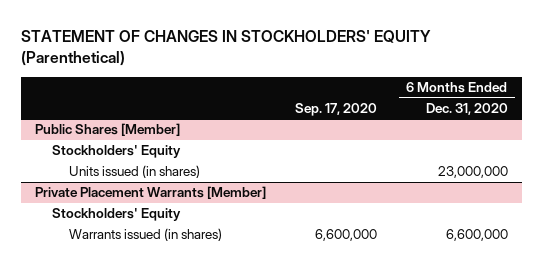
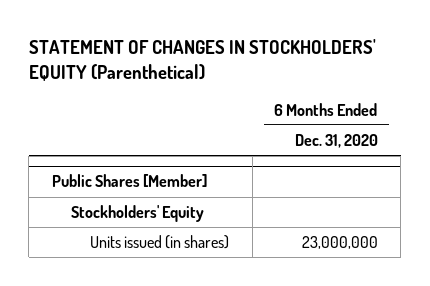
- | Sep. 17, 2020 | 6 Months Ended Dec. 31, 2020
+ | 6 Months Ended Dec. 31, 2020
- Private Placement Warrants [Member]
- Stockholders' Equity
- Warrants issued (in shares) | 6,600,000 | 6,600,000

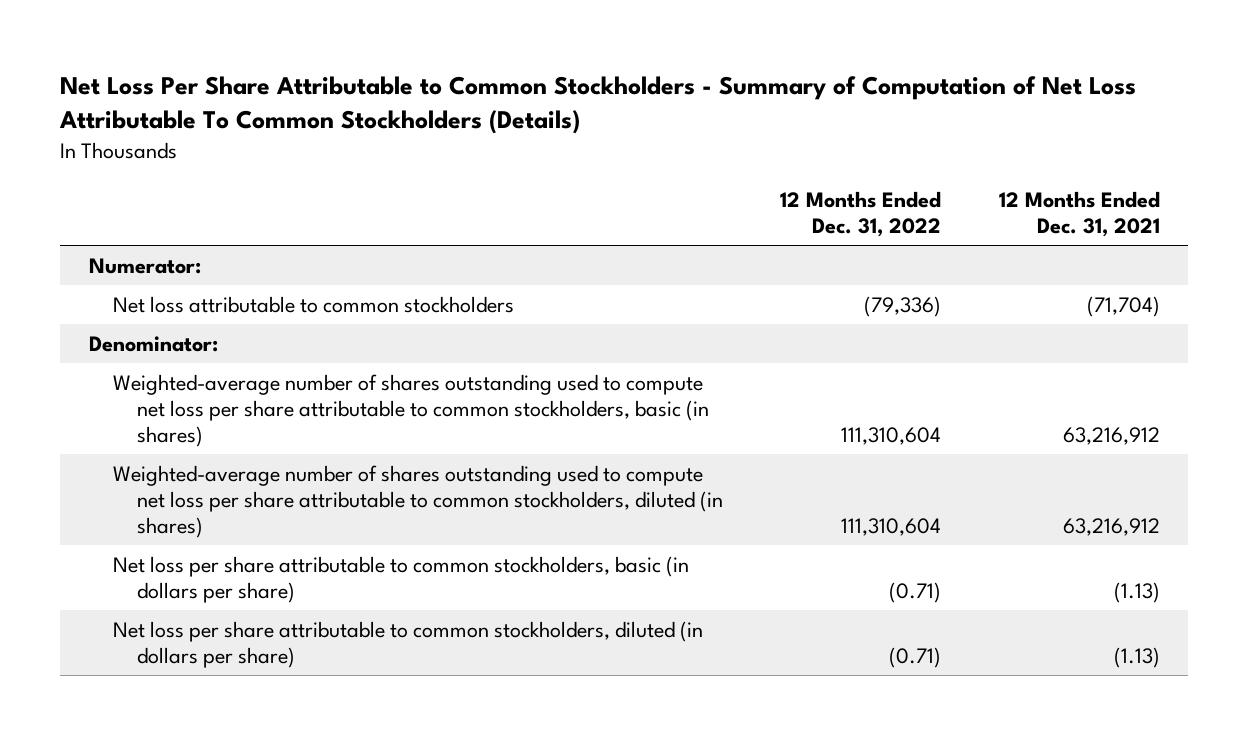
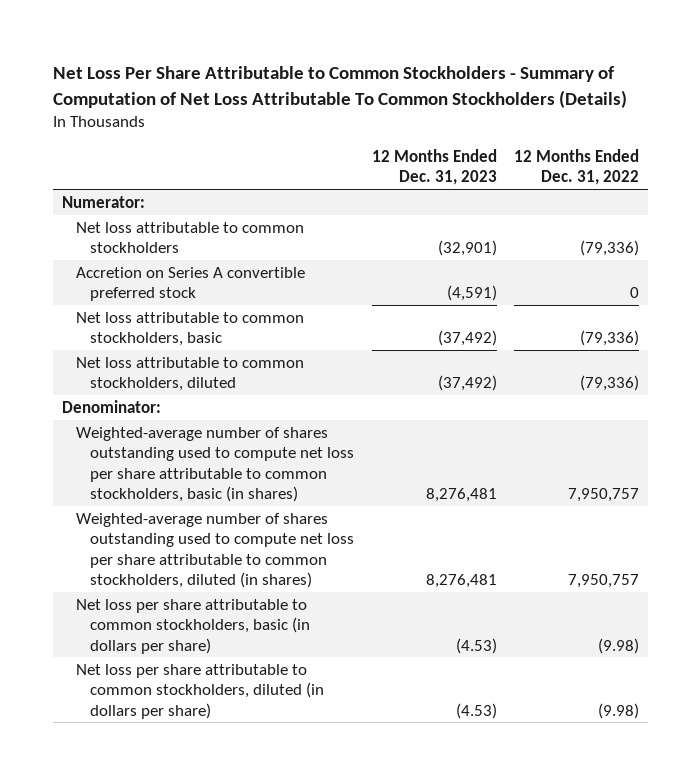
- | 12 Months Ended Dec. 31, 2022 | 12 Months Ended Dec. 31, 2021
+ | 12 Months Ended Dec. 31, 2023 | 12 Months Ended Dec. 31, 2022
+ Accretion on Series A convertible preferred stock | (4,591) | 0
+ Net loss attributable to common stockholders, basic | (37,492) | (79,336)
+ Net loss attributable to common stockholders, diluted | (37,492) | (79,336)
- Weighted-average number of shares outstanding used to compute net loss per share attributable to common stockholders, basic (in shares) | 111,310,604 | 63,216,912
- Weighted-average number of shares outstanding used to compute net loss per share attributable to common stockholders, diluted (in shares) | 111,310,604 | 63,216,912
- Net loss per share attributable to common stockholders, basic (in dollars per share) | (0.71) | (1.13)
- Net loss per share attributable to common stockholders, diluted (in dollars per share) | (0.71) | (1.13)
+ Weighted-average number of shares outstanding used to compute net loss per share attributable to common stockholders, basic (in shares) | 8,276,481 | 7,950,757
+ Weighted-average number of shares outstanding used to compute net loss per share attributable to common stockholders, diluted (in shares) | 8,276,481 | 7,950,757
+ Net loss per share attributable to common stockholders, basic (in dollars per share) | (4.53) | (9.98)
+ Net loss per share attributable to common stockholders, diluted (in dollars per share) | (4.53) | (9.98)

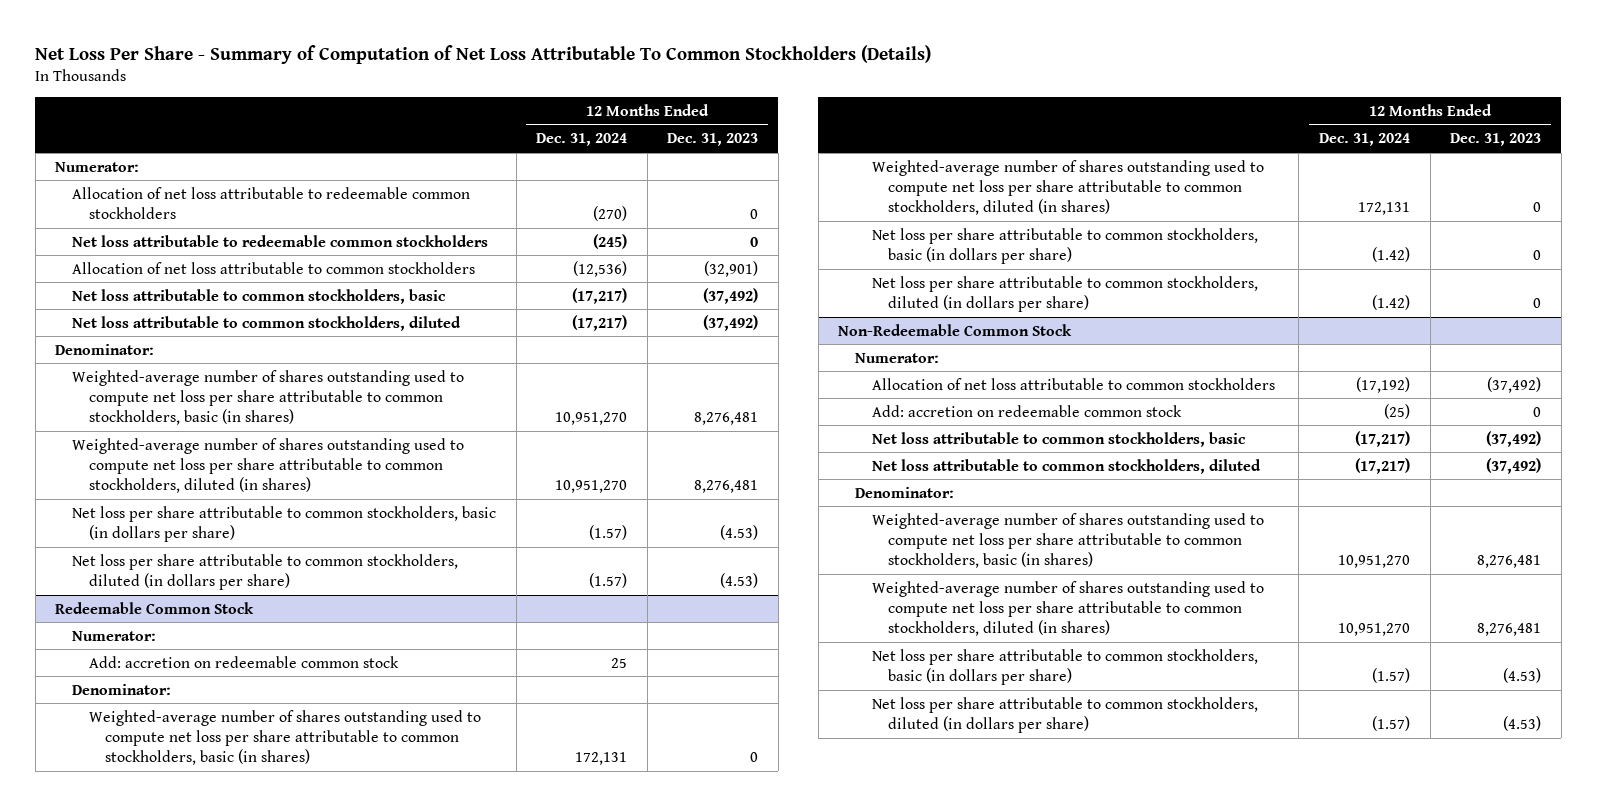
- Net Loss Per Share Attributable to Common Stockholders - Summary of Computation of Net Loss Attributable To Common Stockholders (Details)
+ Net Loss Per Share - Summary of Computation of Net Loss Attributable To Common Stockholders (Details)
- | 12 Months Ended Dec. 31, 2023 | 12 Months Ended Dec. 31, 2022
+ | 12 Months Ended Dec. 31, 2024 | 12 Months Ended Dec. 31, 2023
- Net loss attributable to common stockholders | (32,901) | (79,336)
- Accretion on Series A convertible preferred stock | (4,591) | 0
+ Allocation of net loss attributable to redeemable common stockholders | (270) | 0
+ Net loss attributable to redeemable common stockholders | (245) | 0
+ Allocation of net loss attributable to common stockholders | (12,536) | (32,901)
+ Redeemable Common Stock
+ Numerator:
+ Add: accretion on redeemable common stock | 25 |
+ Denominator:
+ Weighted-average number of shares outstanding used to compute net loss per share attributable to common stockholders, basic (in shares) | 172,131 | 0
+ Weighted-average number of shares outstanding used to compute net loss per share attributable to common stockholders, diluted (in shares) | 172,131 | 0
+ Net loss per share attributable to common stockholders, basic (in dollars per share) | (1.42) | 0
+ Net loss per share attributable to common stockholders, diluted (in dollars per share) | (1.42) | 0
+ Non-Redeemable Common Stock
+ Numerator:
+ Allocation of net loss attributable to common stockholders | (17,192) | (37,492)
+ Add: accretion on redeemable common stock | (25) | 0
+ Net loss attributable to common stockholders, basic | (17,217) | (37,492)
+ Net loss attributable to common stockholders, diluted | (17,217) | (37,492)
+ Denominator:
+ Weighted-average number of shares outstanding used to compute net loss per share attributable to common stockholders, basic (in shares) | 10,951,270 | 8,276,481
+ Weighted-average number of shares outstanding used to compute net loss per share attributable to common stockholders, diluted (in shares) | 10,951,270 | 8,276,481
+ Net loss per share attributable to common stockholders, basic (in dollars per share) | (1.57) | (4.53)
+ Net loss per share attributable to common stockholders, diluted (in dollars per share) | (1.57) | (4.53)

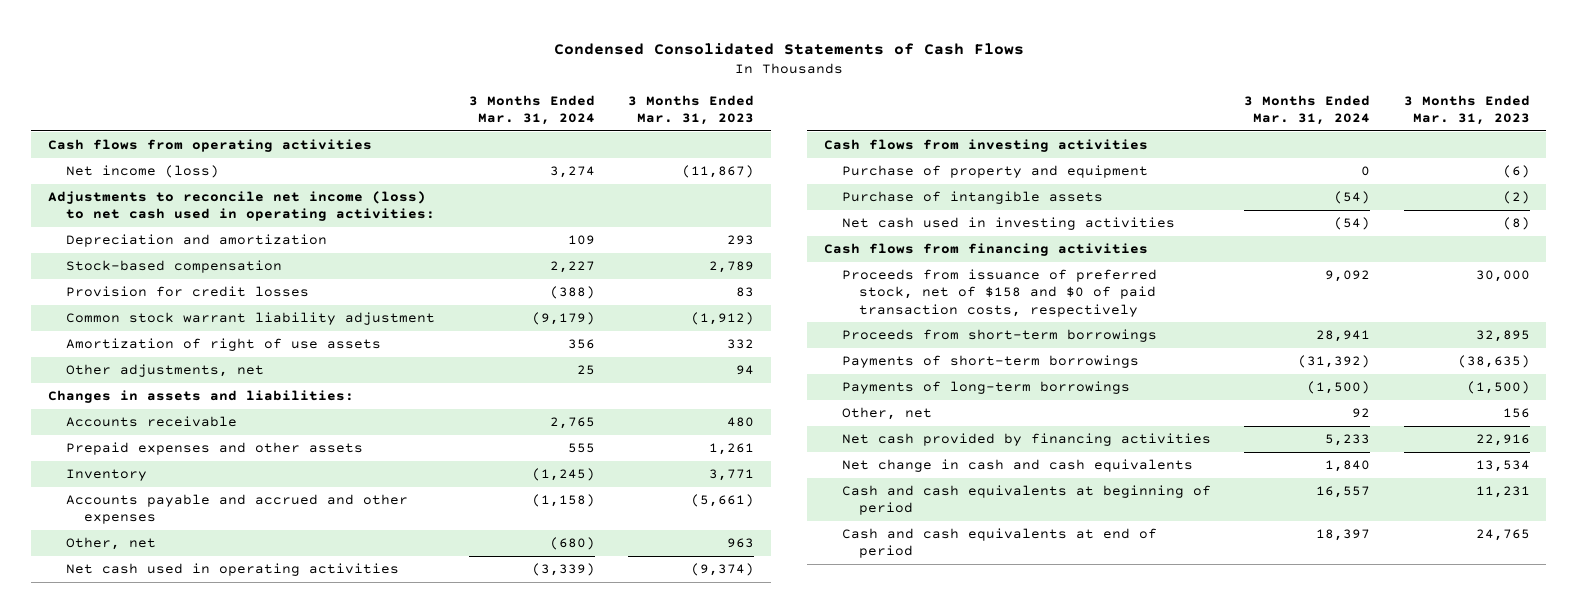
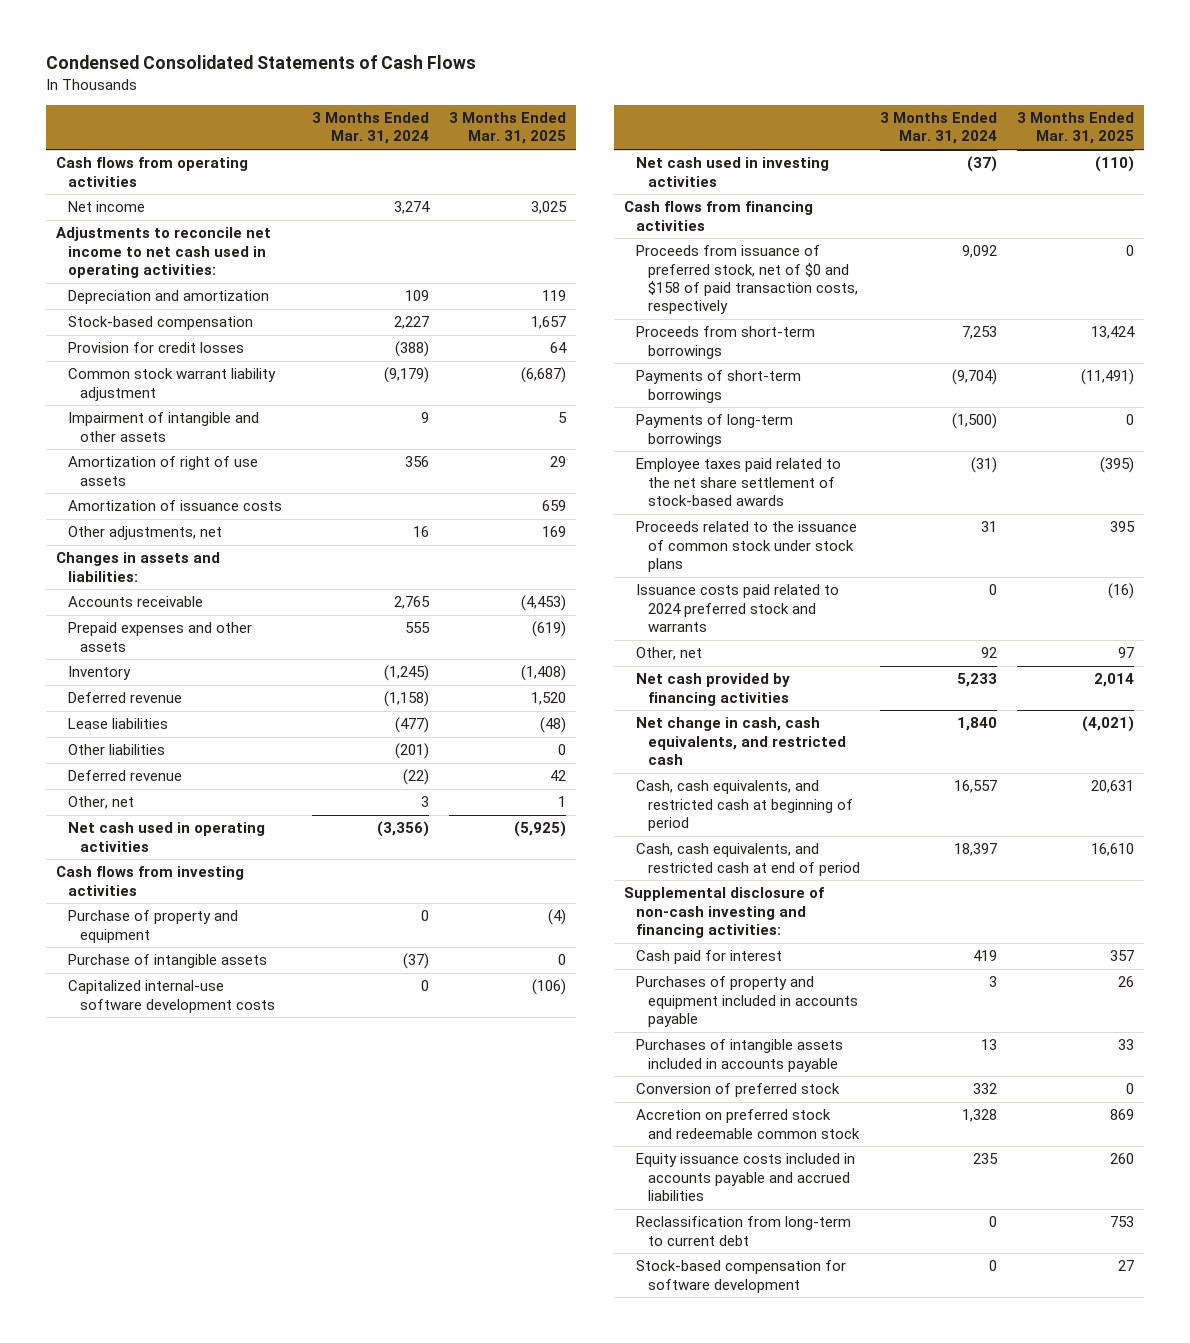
- | 3 Months Ended Mar. 31, 2024 | 3 Months Ended Mar. 31, 2023
+ | 3 Months Ended Mar. 31, 2024 | 3 Months Ended Mar. 31, 2025
- Net income (loss) | 3,274 | (11,867)
- Adjustments to reconcile net income (loss) to net cash used in operating activities:
+ Net income | 3,274 | 3,025
+ Adjustments to reconcile net income to net cash used in operating activities:
+ Impairment of intangible and other assets | 9 | 5
- Other adjustments, net | 25 | 94
+ Amortization of issuance costs | | 659
+ Other adjustments, net | 16 | 169
- Accounts payable and accrued and other expenses | (1,158) | (5,661)
- Other, net | (680) | 963
- Net cash used in operating activities | (3,339) | (9,374)
+ Deferred revenue | (1,158) | 1,520
+ Lease liabilities | (477) | (48)
+ Other liabilities | (201) | 0
+ Deferred revenue | (22) | 42
+ Other, net | 3 | 1
+ Net cash used in operating activities | (3,356) | (5,925)
- Purchase of intangible assets | (54) | (2)
- Net cash used in investing activities | (54) | (8)
+ Purchase of intangible assets | (37) | 0
+ Capitalized internal-use software development costs | 0 | (106)
+ Net cash used in investing activities | (37) | (110)
- Proceeds from issuance of preferred stock, net of $158 and $0 of paid transaction costs, respectively | 9,092 | 30,000
- Proceeds from short-term borrowings | 28,941 | 32,895
- Payments of short-term borrowings | (31,392) | (38,635)
+ Proceeds from issuance of preferred stock, net of $0 and $158 of paid transaction costs, respectively | 9,092 | 0
+ Proceeds from short-term borrowings | 7,253 | 13,424
+ Payments of short-term borrowings | (9,704) | (11,491)
+ Employee taxes paid related to the net share settlement of stock-based awards | (31) | (395)
+ Proceeds related to the issuance of common stock under stock plans | 31 | 395
+ Issuance costs paid related to 2024 preferred stock and warrants | 0 | (16)
- Net change in cash and cash equivalents | 1,840 | 13,534
- Cash and cash equivalents at beginning of period | 16,557 | 11,231
- Cash and cash equivalents at end of period | 18,397 | 24,765
+ Net change in cash, cash equivalents, and restricted cash | 1,840 | (4,021)
+ Cash, cash equivalents, and restricted cash at beginning of period | 16,557 | 20,631
+ Cash, cash equivalents, and restricted cash at end of period | 18,397 | 16,610
+ Supplemental disclosure of non-cash investing and financing activities:
+ Cash paid for interest | 419 | 357
+ Purchases of property and equipment included in accounts payable | 3 | 26
+ Purchases of intangible assets included in accounts payable | 13 | 33
+ Conversion of preferred stock | 332 | 0
+ Accretion on preferred stock and redeemable common stock | 1,328 | 869
+ Equity issuance costs included in accounts payable and accrued liabilities | 235 | 260
+ Reclassification from long-term to current debt | 0 | 753
+ Stock-based compensation for software development | 0 | 27

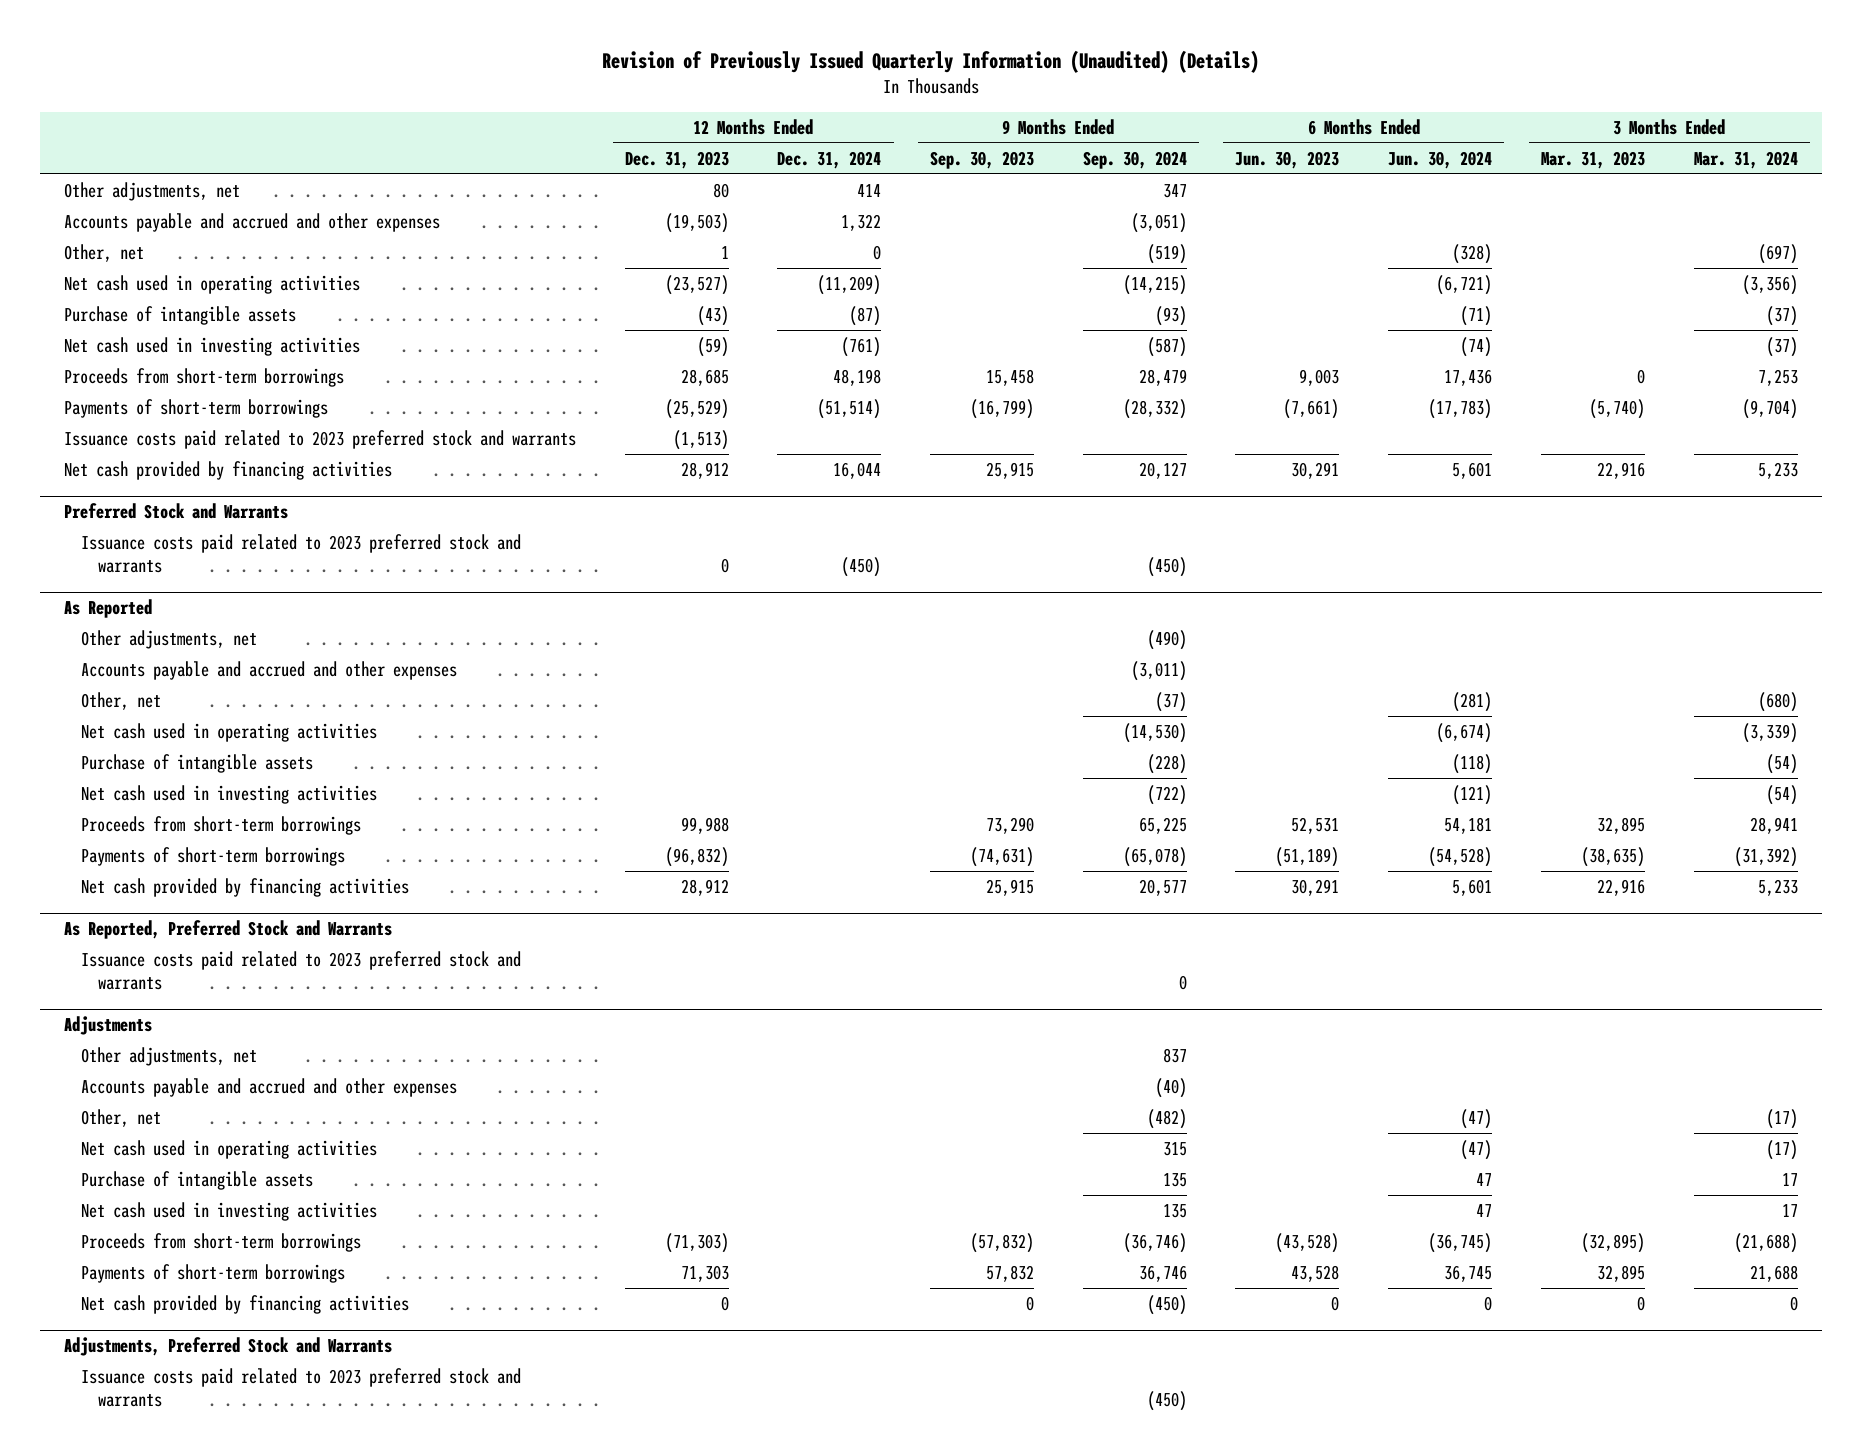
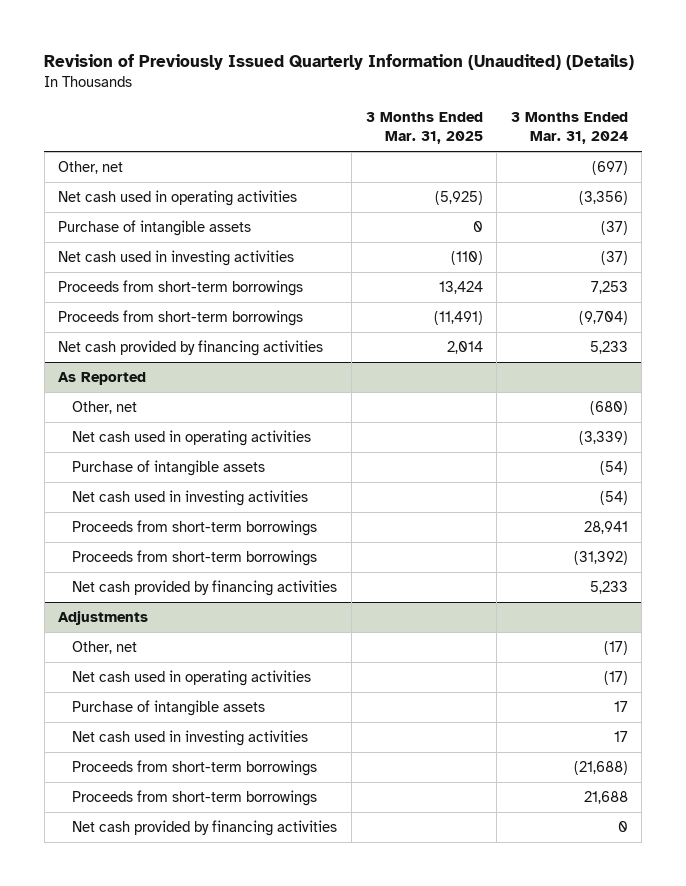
- | 12 Months Ended Dec. 31, 2023 | 12 Months Ended Dec. 31, 2024 | 9 Months Ended Sep. 30, 2023 | 9 Months Ended Sep. 30, 2024 | 6 Months Ended Jun. 30, 2023 | 6 Months Ended Jun. 30, 2024 | 3 Months Ended Mar. 31, 2023 | 3 Months Ended Mar. 31, 2024
+ | 3 Months Ended Mar. 31, 2025 | 3 Months Ended Mar. 31, 2024
- Other adjustments, net | 80 | 414 | | 347 | | | |
- Accounts payable and accrued and other expenses | (19,503) | 1,322 | | (3,051) | | | |
- Payments of short-term borrowings | (25,529) | (51,514) | (16,799) | (28,332) | (7,661) | (17,783) | (5,740) | (9,704)
- Issuance costs paid related to 2023 preferred stock and warrants | (1,513) | | | | | | |
+ Proceeds from short-term borrowings | (11,491) | (9,704)
- Preferred Stock and Warrants
- Issuance costs paid related to 2023 preferred stock and warrants | 0 | (450) | | (450) | | | |
@ As Reported
- Other adjustments, net | | | | (490) | | | |
- Accounts payable and accrued and other expenses | | | | (3,011) | | | |
- Payments of short-term borrowings | (96,832) | | (74,631) | (65,078) | (51,189) | (54,528) | (38,635) | (31,392)
+ Proceeds from short-term borrowings | | (31,392)
- As Reported, Preferred Stock and Warrants
- Issuance costs paid related to 2023 preferred stock and warrants | | | | 0 | | | |
@ Adjustments
- Other adjustments, net | | | | 837 | | | |
- Accounts payable and accrued and other expenses | | | | (40) | | | |
- Payments of short-term borrowings | 71,303 | | 57,832 | 36,746 | 43,528 | 36,745 | 32,895 | 21,688
+ Proceeds from short-term borrowings | | 21,688
- Adjustments, Preferred Stock and Warrants
- Issuance costs paid related to 2023 preferred stock and warrants | | | | (450) | | | |

